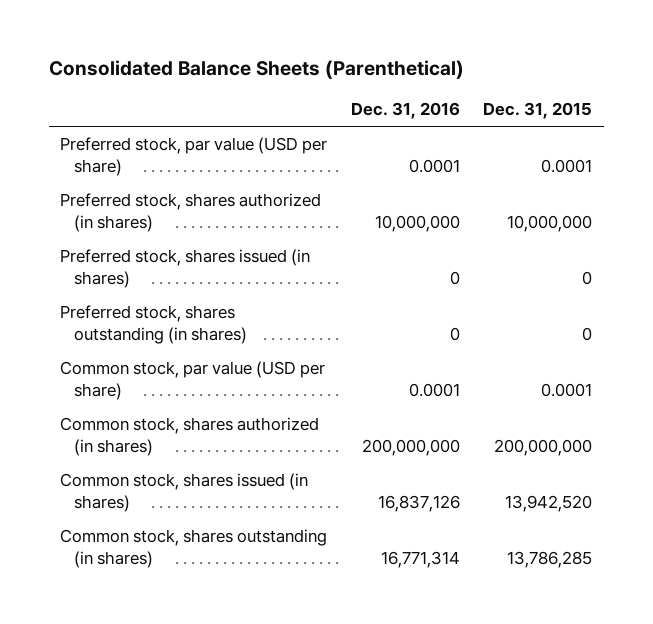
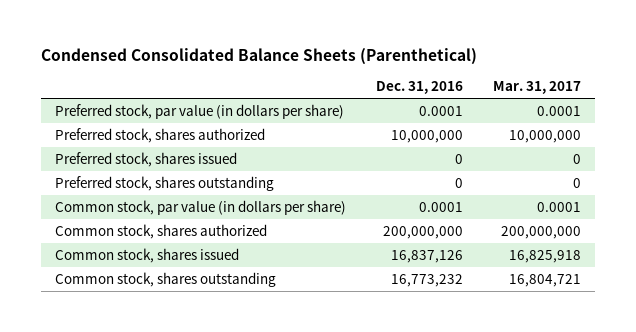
- Consolidated Balance Sheets (Parenthetical)
+ Condensed Consolidated Balance Sheets (Parenthetical)
- | Dec. 31, 2016 | Dec. 31, 2015
+ | Dec. 31, 2016 | Mar. 31, 2017
- Preferred stock, par value (USD per share) | 0.0001 | 0.0001
- Preferred stock, shares authorized (in shares) | 10,000,000 | 10,000,000
- Preferred stock, shares issued (in shares) | 0 | 0
- Preferred stock, shares outstanding (in shares) | 0 | 0
- Common stock, par value (USD per share) | 0.0001 | 0.0001
- Common stock, shares authorized (in shares) | 200,000,000 | 200,000,000
- Common stock, shares issued (in shares) | 16,837,126 | 13,942,520
- Common stock, shares outstanding (in shares) | 16,771,314 | 13,786,285
+ Preferred stock, par value (in dollars per share) | 0.0001 | 0.0001
+ Preferred stock, shares authorized | 10,000,000 | 10,000,000
+ Preferred stock, shares issued | 0 | 0
+ Preferred stock, shares outstanding | 0 | 0
+ Common stock, par value (in dollars per share) | 0.0001 | 0.0001
+ Common stock, shares authorized | 200,000,000 | 200,000,000
+ Common stock, shares issued | 16,837,126 | 16,825,918
+ Common stock, shares outstanding | 16,773,232 | 16,804,721

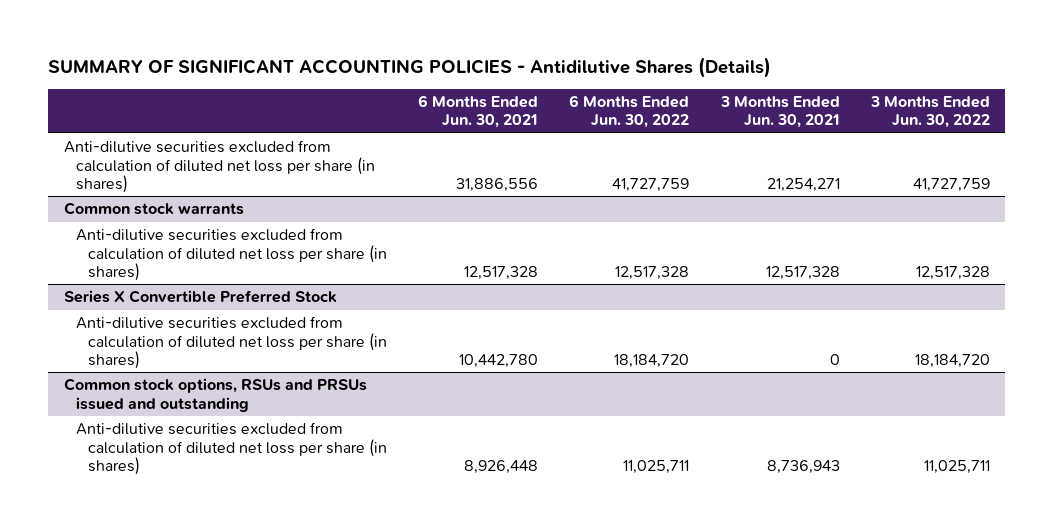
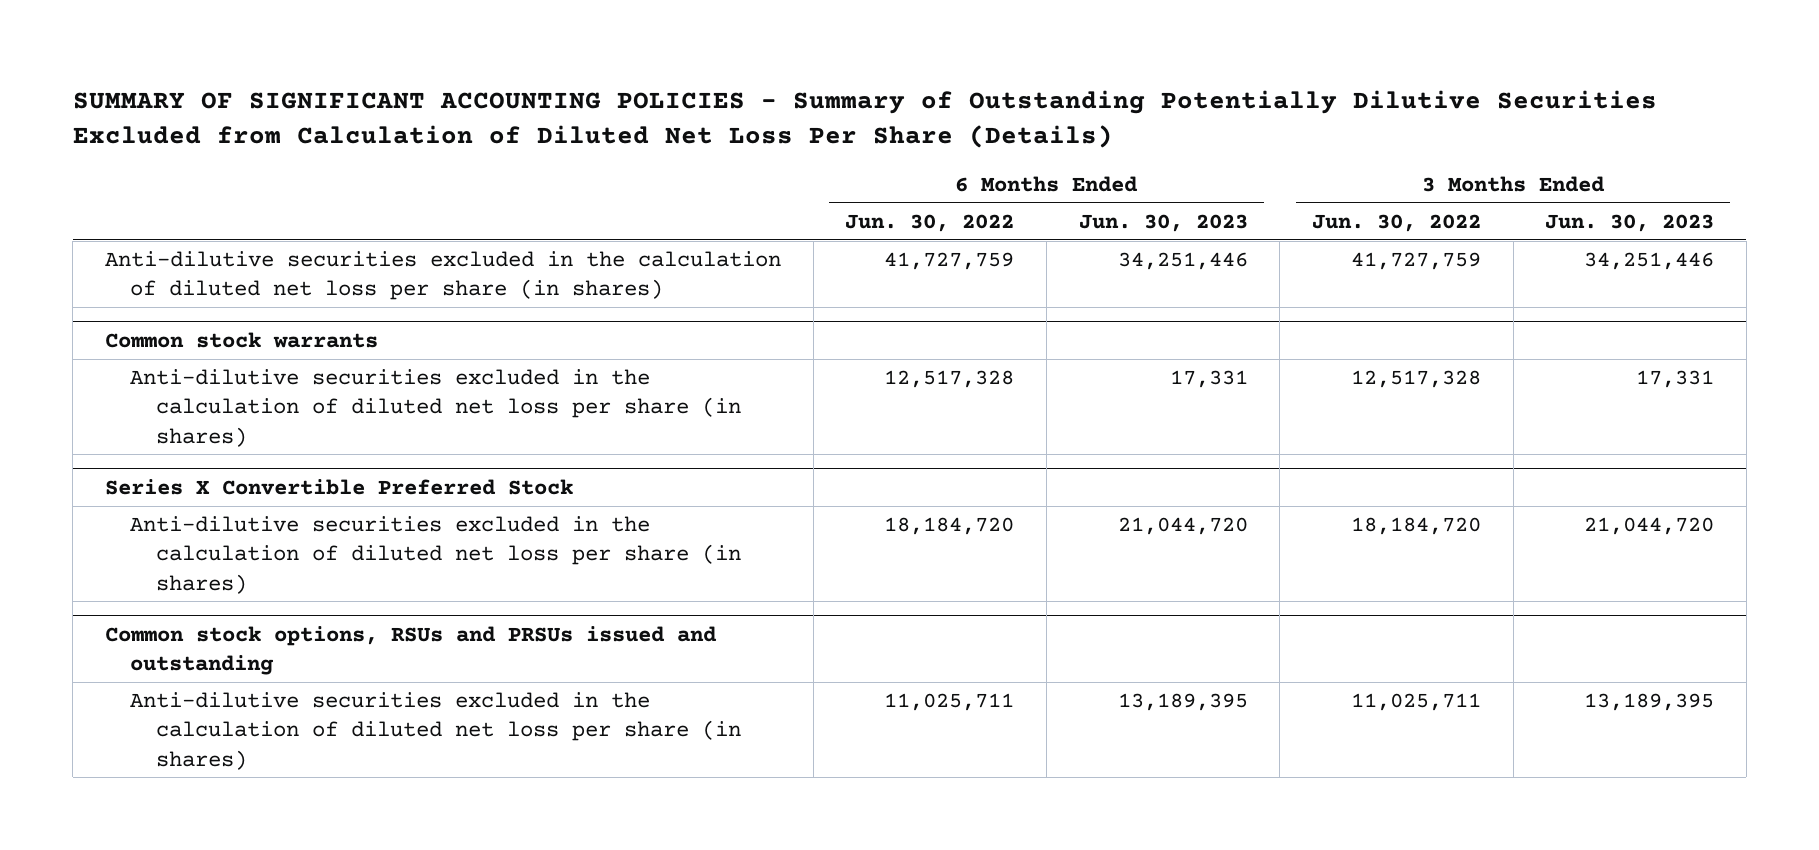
- SUMMARY OF SIGNIFICANT ACCOUNTING POLICIES - Antidilutive Shares (Details)
+ SUMMARY OF SIGNIFICANT ACCOUNTING POLICIES - Summary of Outstanding Potentially Dilutive Securities Excluded from Calculation of Diluted Net Loss Per Share (Details)
- | 6 Months Ended Jun. 30, 2021 | 6 Months Ended Jun. 30, 2022 | 3 Months Ended Jun. 30, 2021 | 3 Months Ended Jun. 30, 2022
+ | 6 Months Ended Jun. 30, 2022 | 6 Months Ended Jun. 30, 2023 | 3 Months Ended Jun. 30, 2022 | 3 Months Ended Jun. 30, 2023
- Anti-dilutive securities excluded from calculation of diluted net loss per share (in shares) | 31,886,556 | 41,727,759 | 21,254,271 | 41,727,759
+ Anti-dilutive securities excluded in the calculation of diluted net loss per share (in shares) | 41,727,759 | 34,251,446 | 41,727,759 | 34,251,446
@ Common stock warrants
- Anti-dilutive securities excluded from calculation of diluted net loss per share (in shares) | 12,517,328 | 12,517,328 | 12,517,328 | 12,517,328
+ Anti-dilutive securities excluded in the calculation of diluted net loss per share (in shares) | 12,517,328 | 17,331 | 12,517,328 | 17,331
@ Series X Convertible Preferred Stock
- Anti-dilutive securities excluded from calculation of diluted net loss per share (in shares) | 10,442,780 | 18,184,720 | 0 | 18,184,720
+ Anti-dilutive securities excluded in the calculation of diluted net loss per share (in shares) | 18,184,720 | 21,044,720 | 18,184,720 | 21,044,720
@ Common stock options, RSUs and PRSUs issued and outstanding
- Anti-dilutive securities excluded from calculation of diluted net loss per share (in shares) | 8,926,448 | 11,025,711 | 8,736,943 | 11,025,711
+ Anti-dilutive securities excluded in the calculation of diluted net loss per share (in shares) | 11,025,711 | 13,189,395 | 11,025,711 | 13,189,395

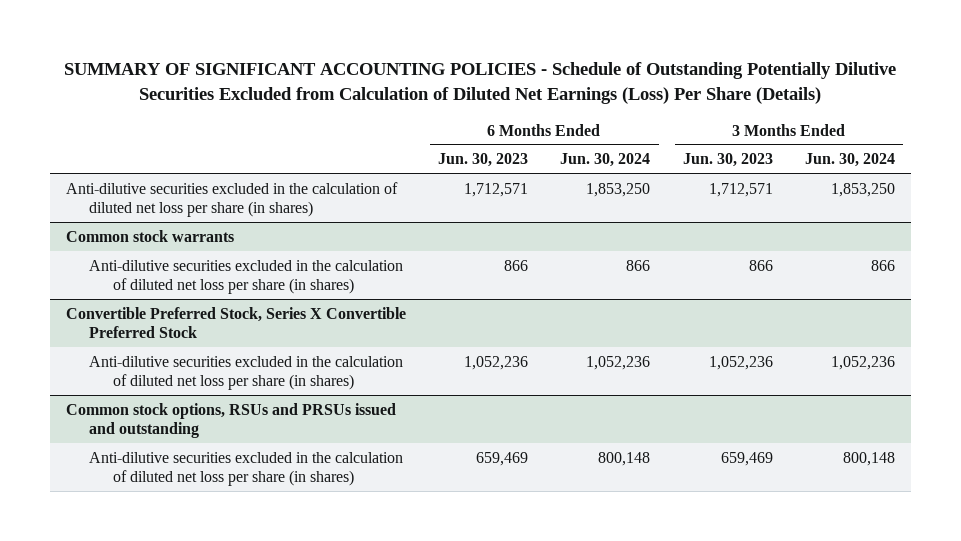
- SUMMARY OF SIGNIFICANT ACCOUNTING POLICIES - Summary of Outstanding Potentially Dilutive Securities Excluded from Calculation of Diluted Net Loss Per Share (Details)
+ SUMMARY OF SIGNIFICANT ACCOUNTING POLICIES - Schedule of Outstanding Potentially Dilutive Securities Excluded from Calculation of Diluted Net Earnings (Loss) Per Share (Details)
- | 6 Months Ended Jun. 30, 2022 | 6 Months Ended Jun. 30, 2023 | 3 Months Ended Jun. 30, 2022 | 3 Months Ended Jun. 30, 2023
+ | 6 Months Ended Jun. 30, 2023 | 6 Months Ended Jun. 30, 2024 | 3 Months Ended Jun. 30, 2023 | 3 Months Ended Jun. 30, 2024
- Anti-dilutive securities excluded in the calculation of diluted net loss per share (in shares) | 41,727,759 | 34,251,446 | 41,727,759 | 34,251,446
+ Anti-dilutive securities excluded in the calculation of diluted net loss per share (in shares) | 1,712,571 | 1,853,250 | 1,712,571 | 1,853,250
@ Common stock warrants
- Anti-dilutive securities excluded in the calculation of diluted net loss per share (in shares) | 12,517,328 | 17,331 | 12,517,328 | 17,331
- Series X Convertible Preferred Stock
- Anti-dilutive securities excluded in the calculation of diluted net loss per share (in shares) | 18,184,720 | 21,044,720 | 18,184,720 | 21,044,720
@ Common stock warrants
+ Anti-dilutive securities excluded in the calculation of diluted net loss per share (in shares) | 866 | 866 | 866 | 866
+ Convertible Preferred Stock, Series X Convertible Preferred Stock
+ Anti-dilutive securities excluded in the calculation of diluted net loss per share (in shares) | 1,052,236 | 1,052,236 | 1,052,236 | 1,052,236
@ Common stock options, RSUs and PRSUs issued and outstanding
- Anti-dilutive securities excluded in the calculation of diluted net loss per share (in shares) | 11,025,711 | 13,189,395 | 11,025,711 | 13,189,395
+ Anti-dilutive securities excluded in the calculation of diluted net loss per share (in shares) | 659,469 | 800,148 | 659,469 | 800,148

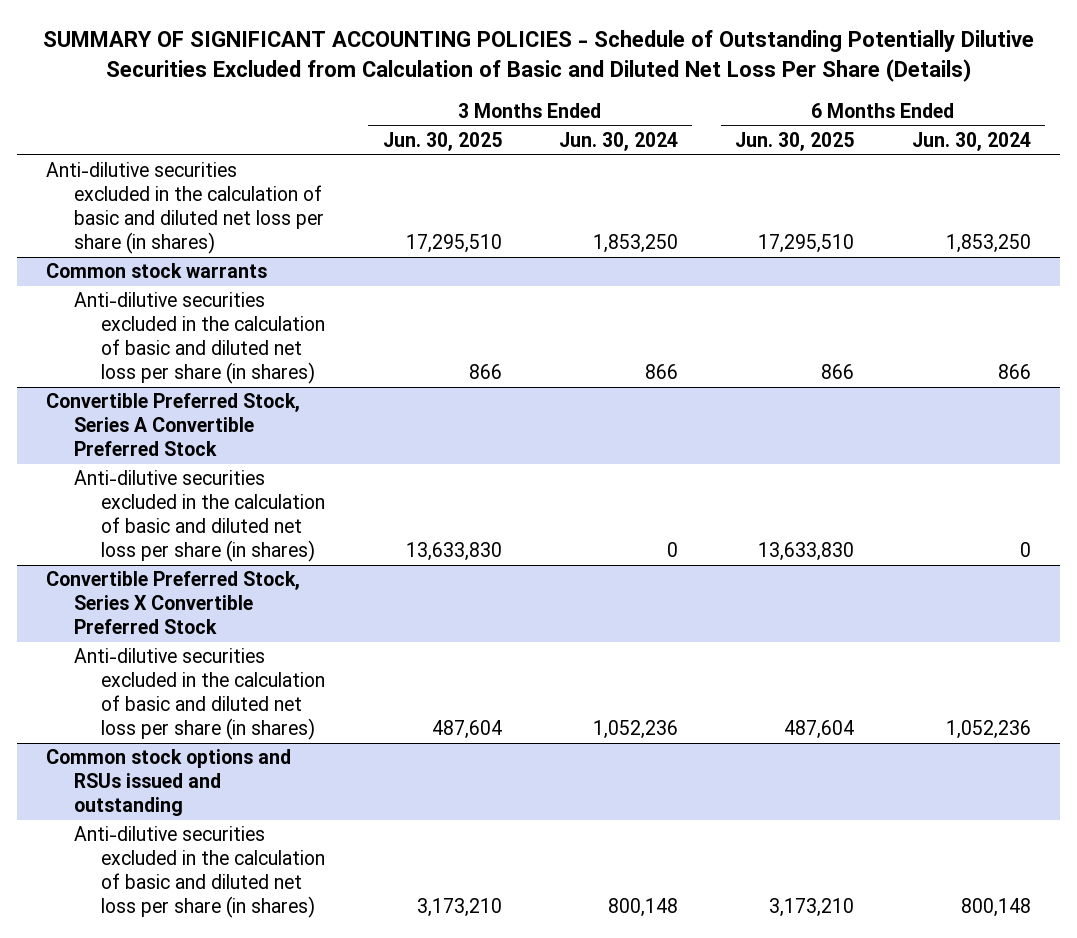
- SUMMARY OF SIGNIFICANT ACCOUNTING POLICIES - Schedule of Outstanding Potentially Dilutive Securities Excluded from Calculation of Diluted Net Earnings (Loss) Per Share (Details)
+ SUMMARY OF SIGNIFICANT ACCOUNTING POLICIES - Schedule of Outstanding Potentially Dilutive Securities Excluded from Calculation of Basic and Diluted Net Loss Per Share (Details)
- | 6 Months Ended Jun. 30, 2023 | 6 Months Ended Jun. 30, 2024 | 3 Months Ended Jun. 30, 2023 | 3 Months Ended Jun. 30, 2024
+ | 3 Months Ended Jun. 30, 2025 | 3 Months Ended Jun. 30, 2024 | 6 Months Ended Jun. 30, 2025 | 6 Months Ended Jun. 30, 2024
- Anti-dilutive securities excluded in the calculation of diluted net loss per share (in shares) | 1,712,571 | 1,853,250 | 1,712,571 | 1,853,250
+ Anti-dilutive securities excluded in the calculation of basic and diluted net loss per share (in shares) | 17,295,510 | 1,853,250 | 17,295,510 | 1,853,250
@ Common stock warrants
- Anti-dilutive securities excluded in the calculation of diluted net loss per share (in shares) | 866 | 866 | 866 | 866
+ Anti-dilutive securities excluded in the calculation of basic and diluted net loss per share (in shares) | 866 | 866 | 866 | 866
+ Convertible Preferred Stock, Series A Convertible Preferred Stock
+ Anti-dilutive securities excluded in the calculation of basic and diluted net loss per share (in shares) | 13,633,830 | 0 | 13,633,830 | 0
@ Convertible Preferred Stock, Series X Convertible Preferred Stock
- Anti-dilutive securities excluded in the calculation of diluted net loss per share (in shares) | 1,052,236 | 1,052,236 | 1,052,236 | 1,052,236
- Common stock options, RSUs and PRSUs issued and outstanding
- Anti-dilutive securities excluded in the calculation of diluted net loss per share (in shares) | 659,469 | 800,148 | 659,469 | 800,148
@ Convertible Preferred Stock, Series X Convertible Preferred Stock
+ Anti-dilutive securities excluded in the calculation of basic and diluted net loss per share (in shares) | 487,604 | 1,052,236 | 487,604 | 1,052,236
+ Common stock options and RSUs issued and outstanding
+ Anti-dilutive securities excluded in the calculation of basic and diluted net loss per share (in shares) | 3,173,210 | 800,148 | 3,173,210 | 800,148

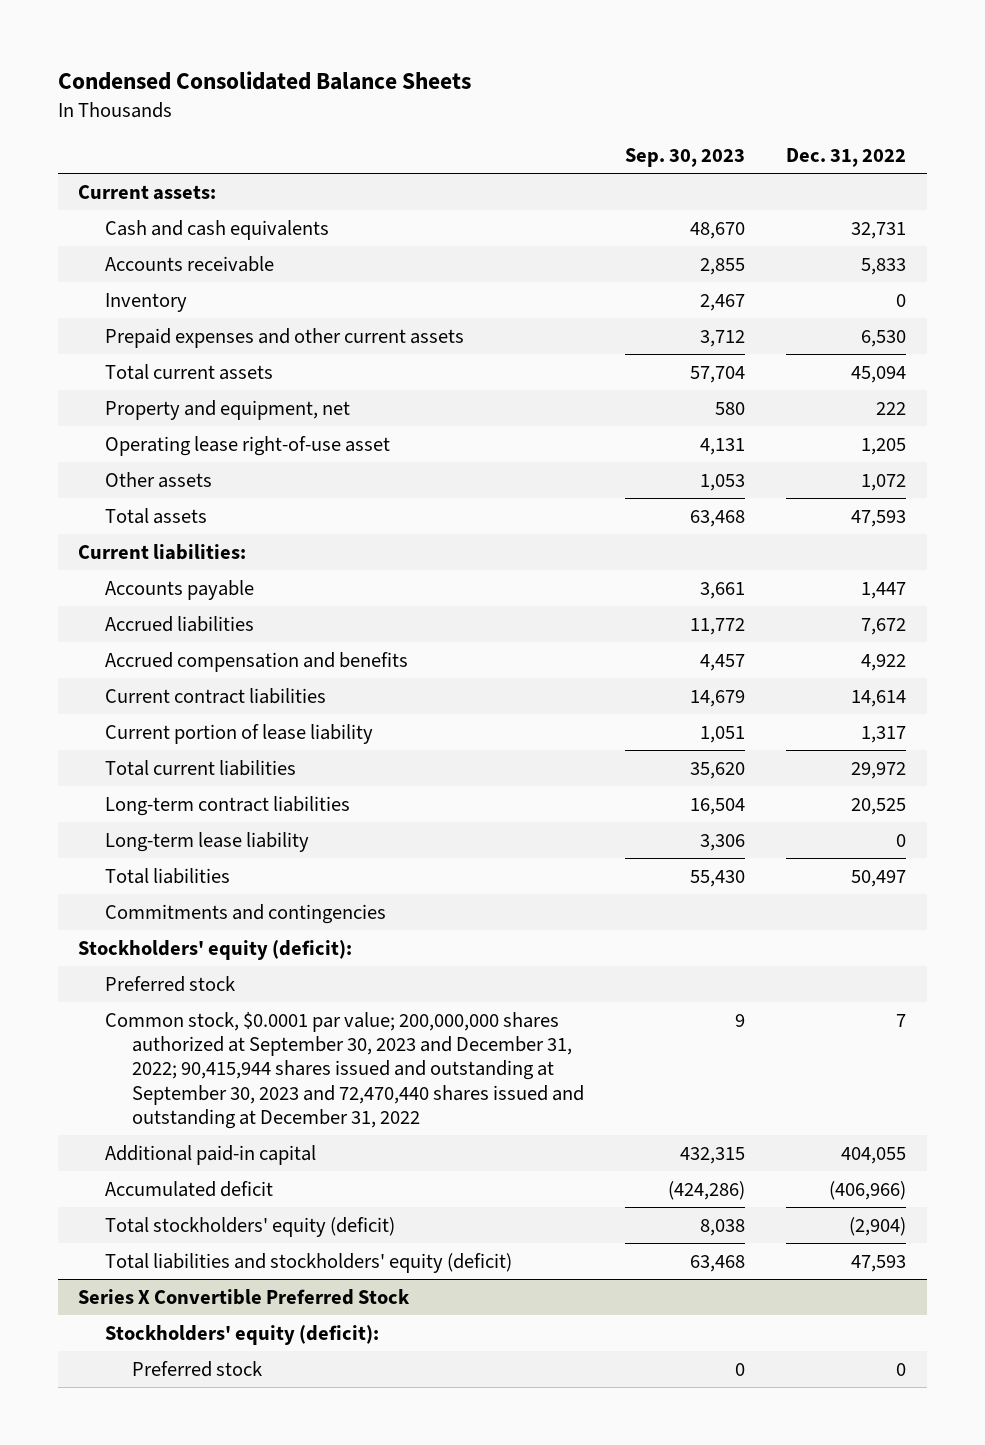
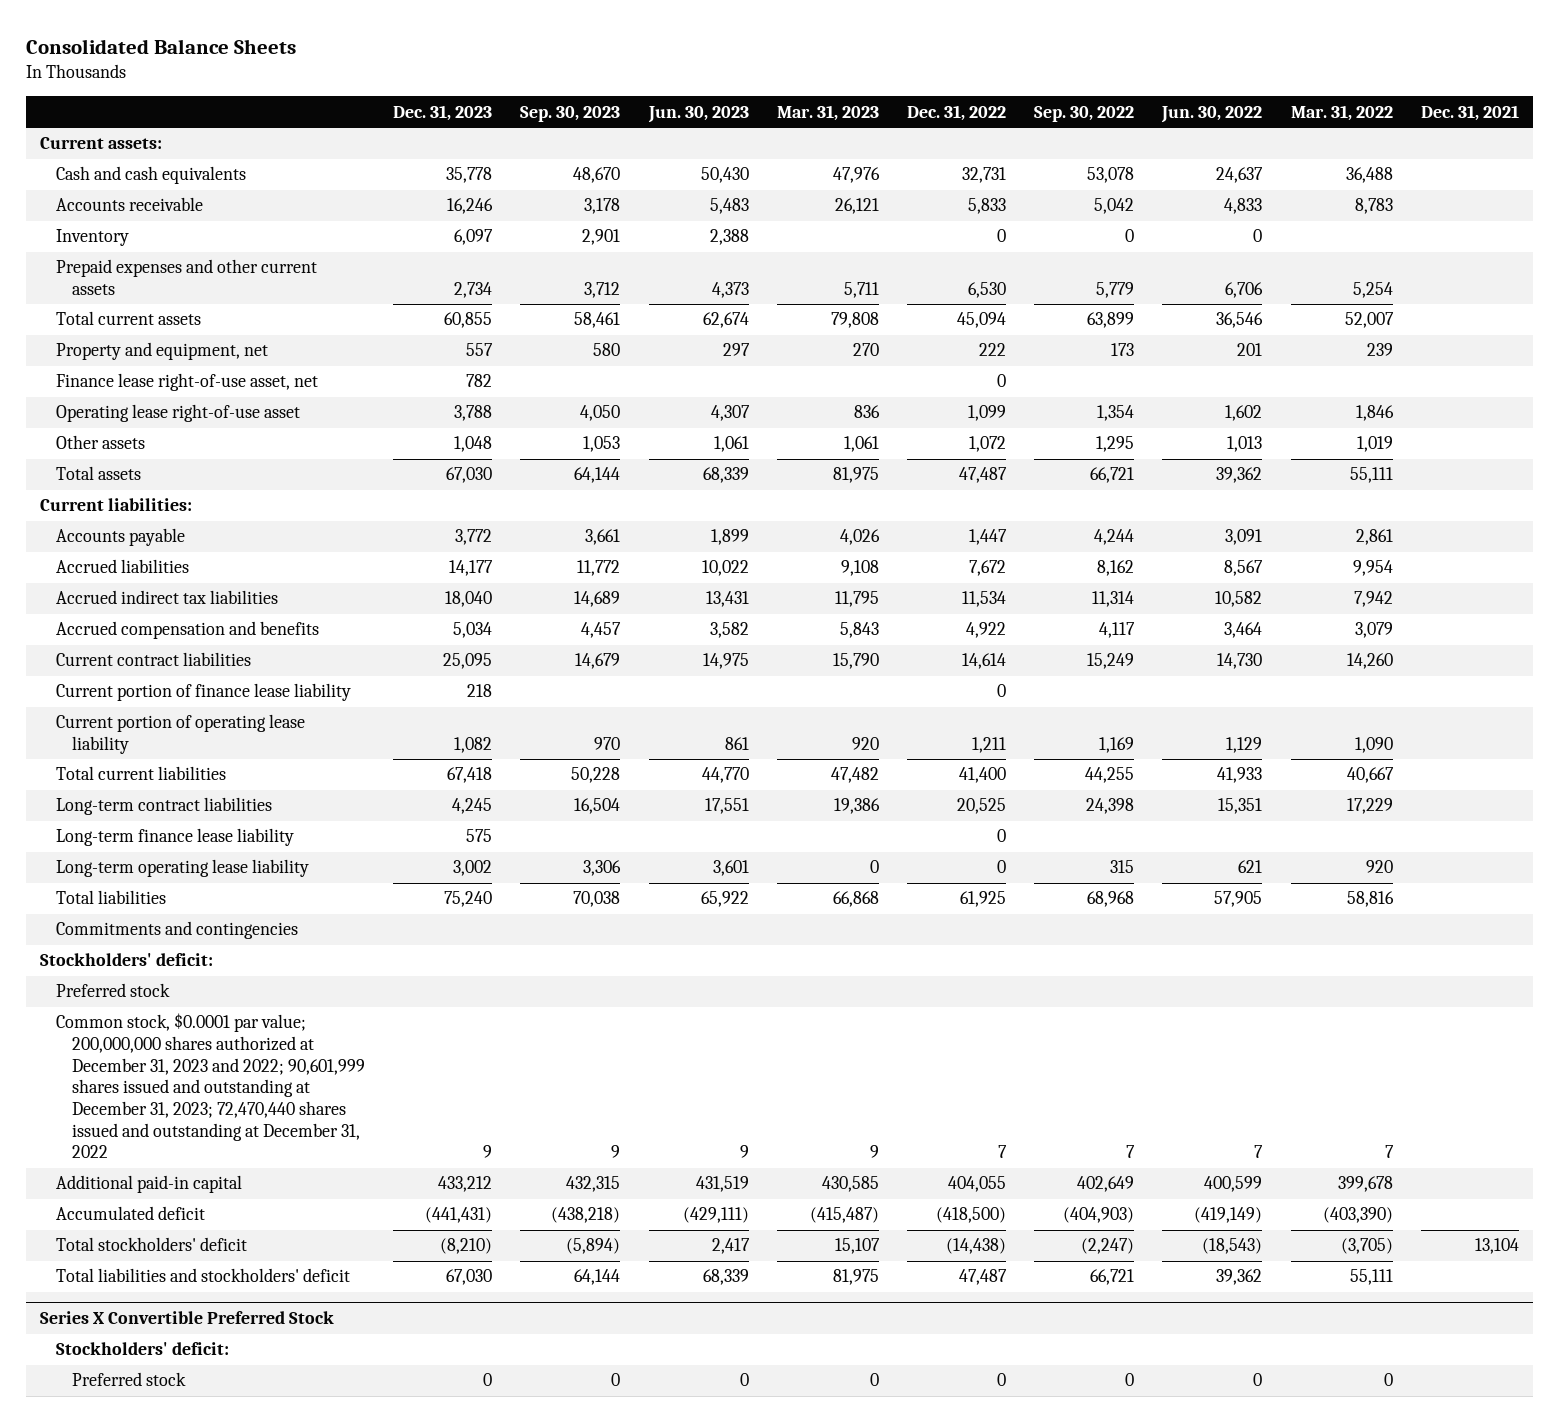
- Condensed Consolidated Balance Sheets
+ Consolidated Balance Sheets
- | Sep. 30, 2023 | Dec. 31, 2022
+ | Dec. 31, 2023 | Sep. 30, 2023 | Jun. 30, 2023 | Mar. 31, 2023 | Dec. 31, 2022 | Sep. 30, 2022 | Jun. 30, 2022 | Mar. 31, 2022 | Dec. 31, 2021
- Accounts receivable | 2,855 | 5,833
- Inventory | 2,467 | 0
+ Accounts receivable | 16,246 | 3,178 | 5,483 | 26,121 | 5,833 | 5,042 | 4,833 | 8,783 |
+ Inventory | 6,097 | 2,901 | 2,388 | | 0 | 0 | 0 | |
- Total current assets | 57,704 | 45,094
+ Total current assets | 60,855 | 58,461 | 62,674 | 79,808 | 45,094 | 63,899 | 36,546 | 52,007 |
- Operating lease right-of-use asset | 4,131 | 1,205
+ Finance lease right-of-use asset, net | 782 | | | | 0 | | | |
+ Operating lease right-of-use asset | 3,788 | 4,050 | 4,307 | 836 | 1,099 | 1,354 | 1,602 | 1,846 |
- Total assets | 63,468 | 47,593
+ Total assets | 67,030 | 64,144 | 68,339 | 81,975 | 47,487 | 66,721 | 39,362 | 55,111 |
+ Accrued indirect tax liabilities | 18,040 | 14,689 | 13,431 | 11,795 | 11,534 | 11,314 | 10,582 | 7,942 |
- Current portion of lease liability | 1,051 | 1,317
- Total current liabilities | 35,620 | 29,972
+ Current portion of finance lease liability | 218 | | | | 0 | | | |
+ Current portion of operating lease liability | 1,082 | 970 | 861 | 920 | 1,211 | 1,169 | 1,129 | 1,090 |
+ Total current liabilities | 67,418 | 50,228 | 44,770 | 47,482 | 41,400 | 44,255 | 41,933 | 40,667 |
- Long-term lease liability | 3,306 | 0
- Total liabilities | 55,430 | 50,497
+ Long-term finance lease liability | 575 | | | | 0 | | | |
+ Long-term operating lease liability | 3,002 | 3,306 | 3,601 | 0 | 0 | 315 | 621 | 920 |
+ Total liabilities | 75,240 | 70,038 | 65,922 | 66,868 | 61,925 | 68,968 | 57,905 | 58,816 |
- Stockholders' equity (deficit):
+ Stockholders' deficit:
- Common stock, $0.0001 par value; 200,000,000 shares authorized at September 30, 2023 and December 31, 2022; 90,415,944 shares issued and outstanding at September 30, 2023 and 72,470,440 shares issued and outstanding at December 31, 2022 | 9 | 7
+ Common stock, $0.0001 par value; 200,000,000 shares authorized at December 31, 2023 and 2022; 90,601,999 shares issued and outstanding at December 31, 2023; 72,470,440 shares issued and outstanding at December 31, 2022 | 9 | 9 | 9 | 9 | 7 | 7 | 7 | 7 |
- Accumulated deficit | (424,286) | (406,966)
- Total stockholders' equity (deficit) | 8,038 | (2,904)
- Total liabilities and stockholders' equity (deficit) | 63,468 | 47,593
+ Accumulated deficit | (441,431) | (438,218) | (429,111) | (415,487) | (418,500) | (404,903) | (419,149) | (403,390) |
+ Total stockholders' deficit | (8,210) | (5,894) | 2,417 | 15,107 | (14,438) | (2,247) | (18,543) | (3,705) | 13,104
+ Total liabilities and stockholders' deficit | 67,030 | 64,144 | 68,339 | 81,975 | 47,487 | 66,721 | 39,362 | 55,111 |
@ Series X Convertible Preferred Stock
- Stockholders' equity (deficit):
+ Stockholders' deficit:

